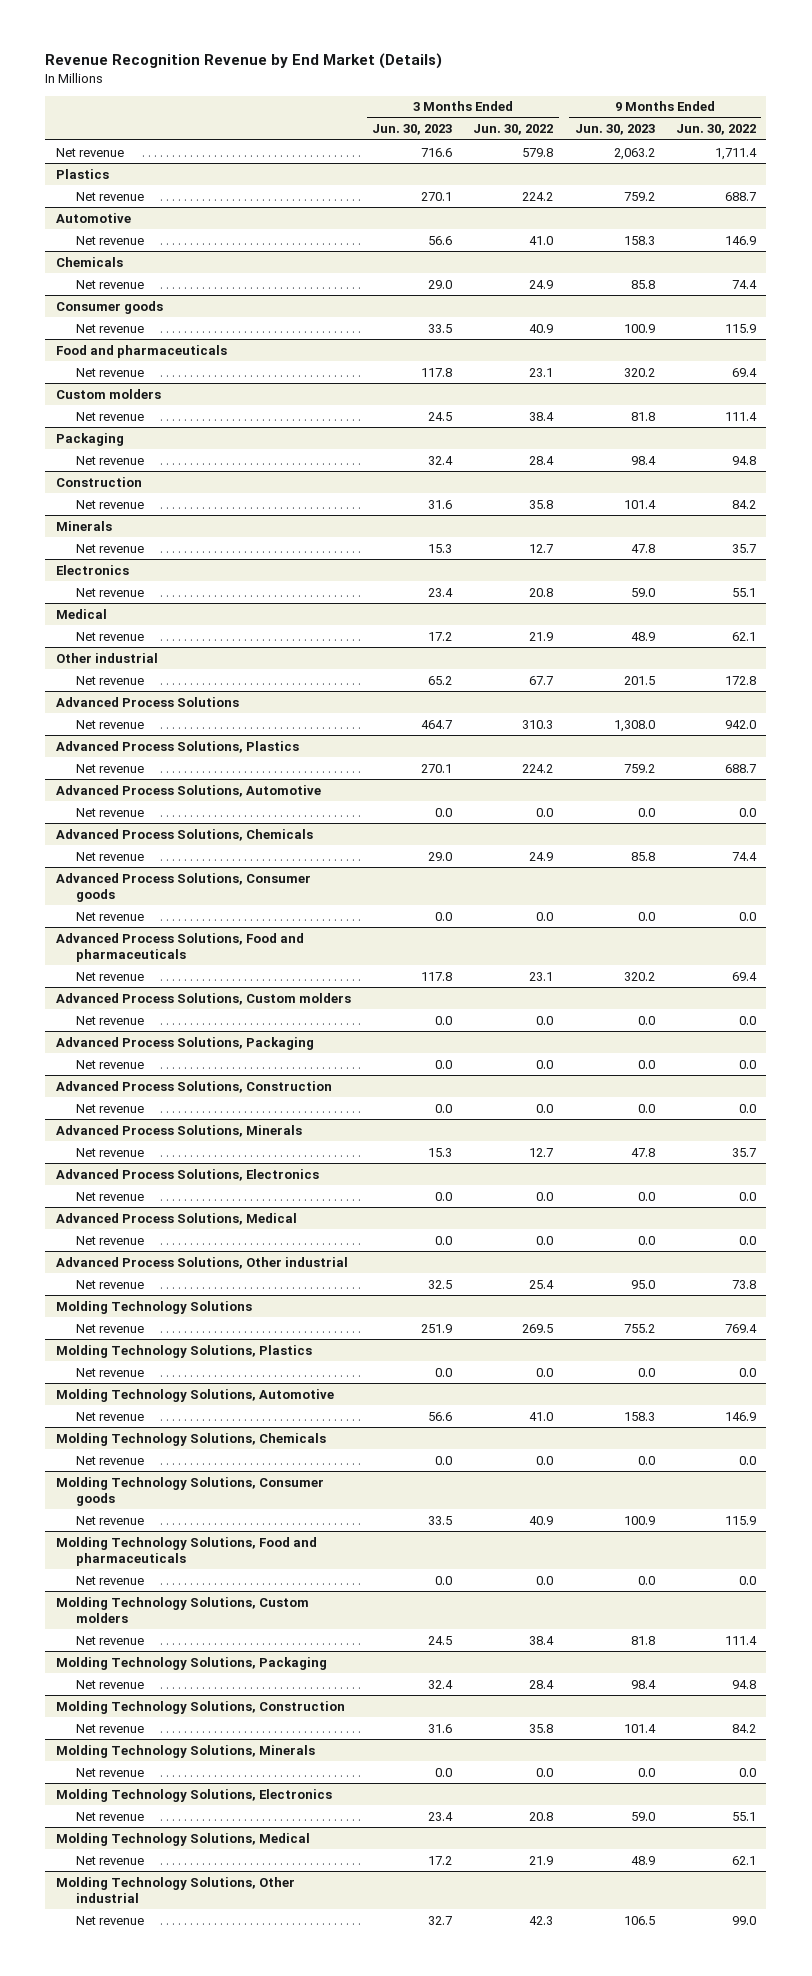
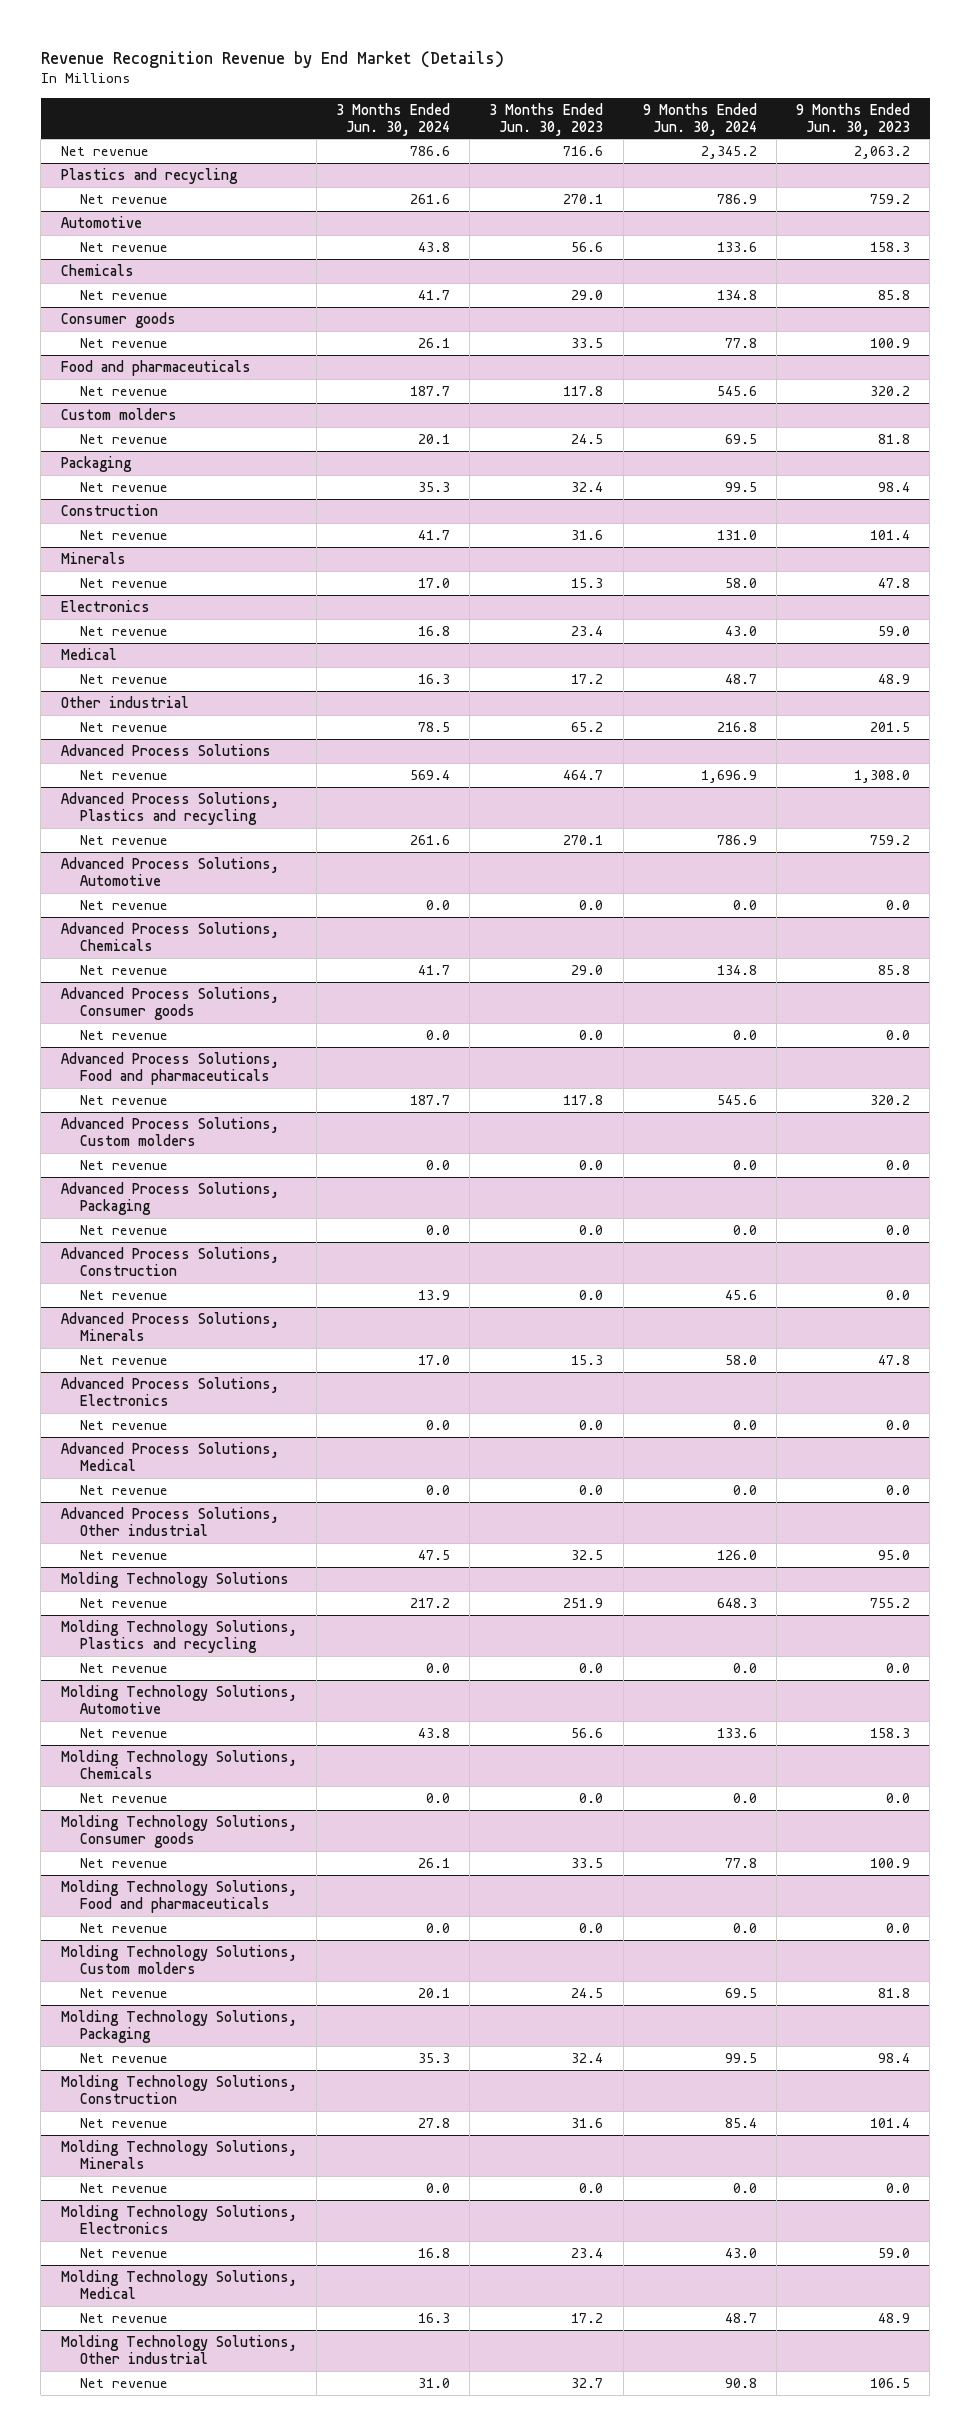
- | 3 Months Ended Jun. 30, 2023 | 3 Months Ended Jun. 30, 2022 | 9 Months Ended Jun. 30, 2023 | 9 Months Ended Jun. 30, 2022
+ | 3 Months Ended Jun. 30, 2024 | 3 Months Ended Jun. 30, 2023 | 9 Months Ended Jun. 30, 2024 | 9 Months Ended Jun. 30, 2023
- Plastics
+ Plastics and recycling
- Advanced Process Solutions, Plastics
+ Advanced Process Solutions, Plastics and recycling
- Molding Technology Solutions, Plastics
+ Molding Technology Solutions, Plastics and recycling

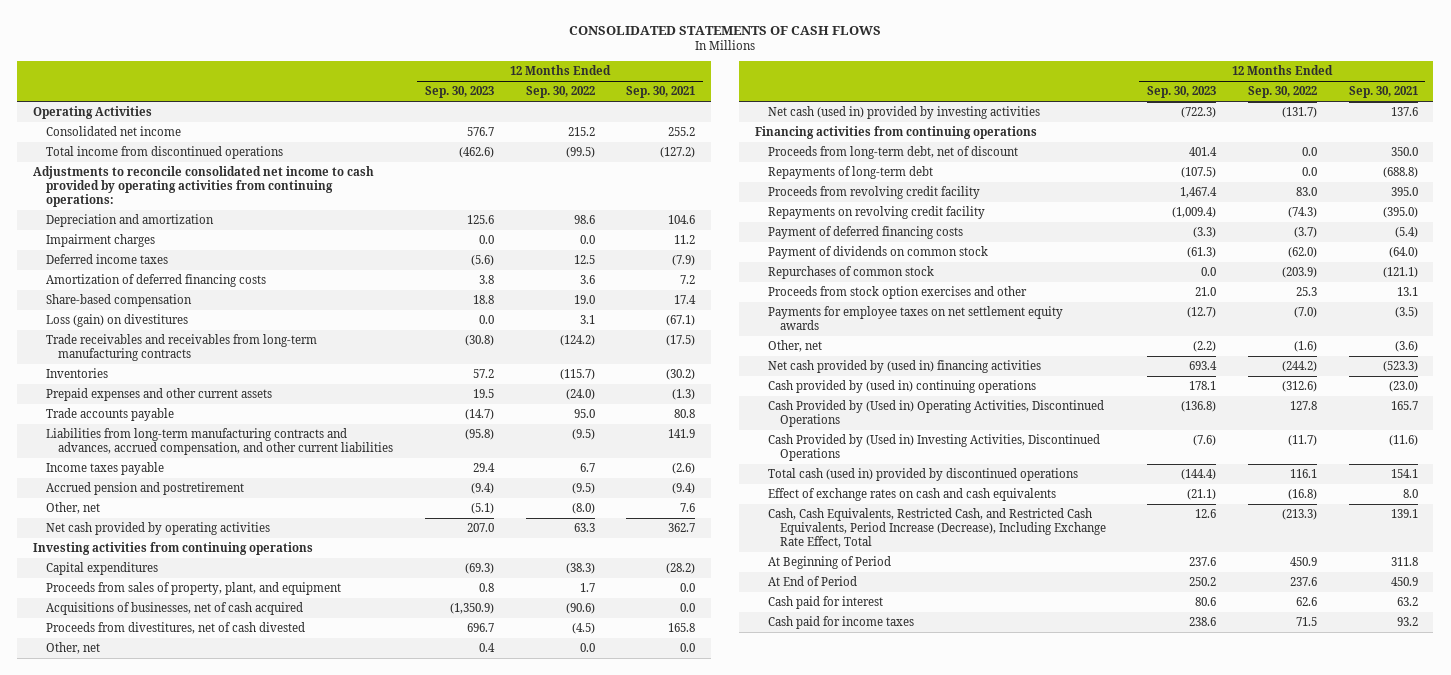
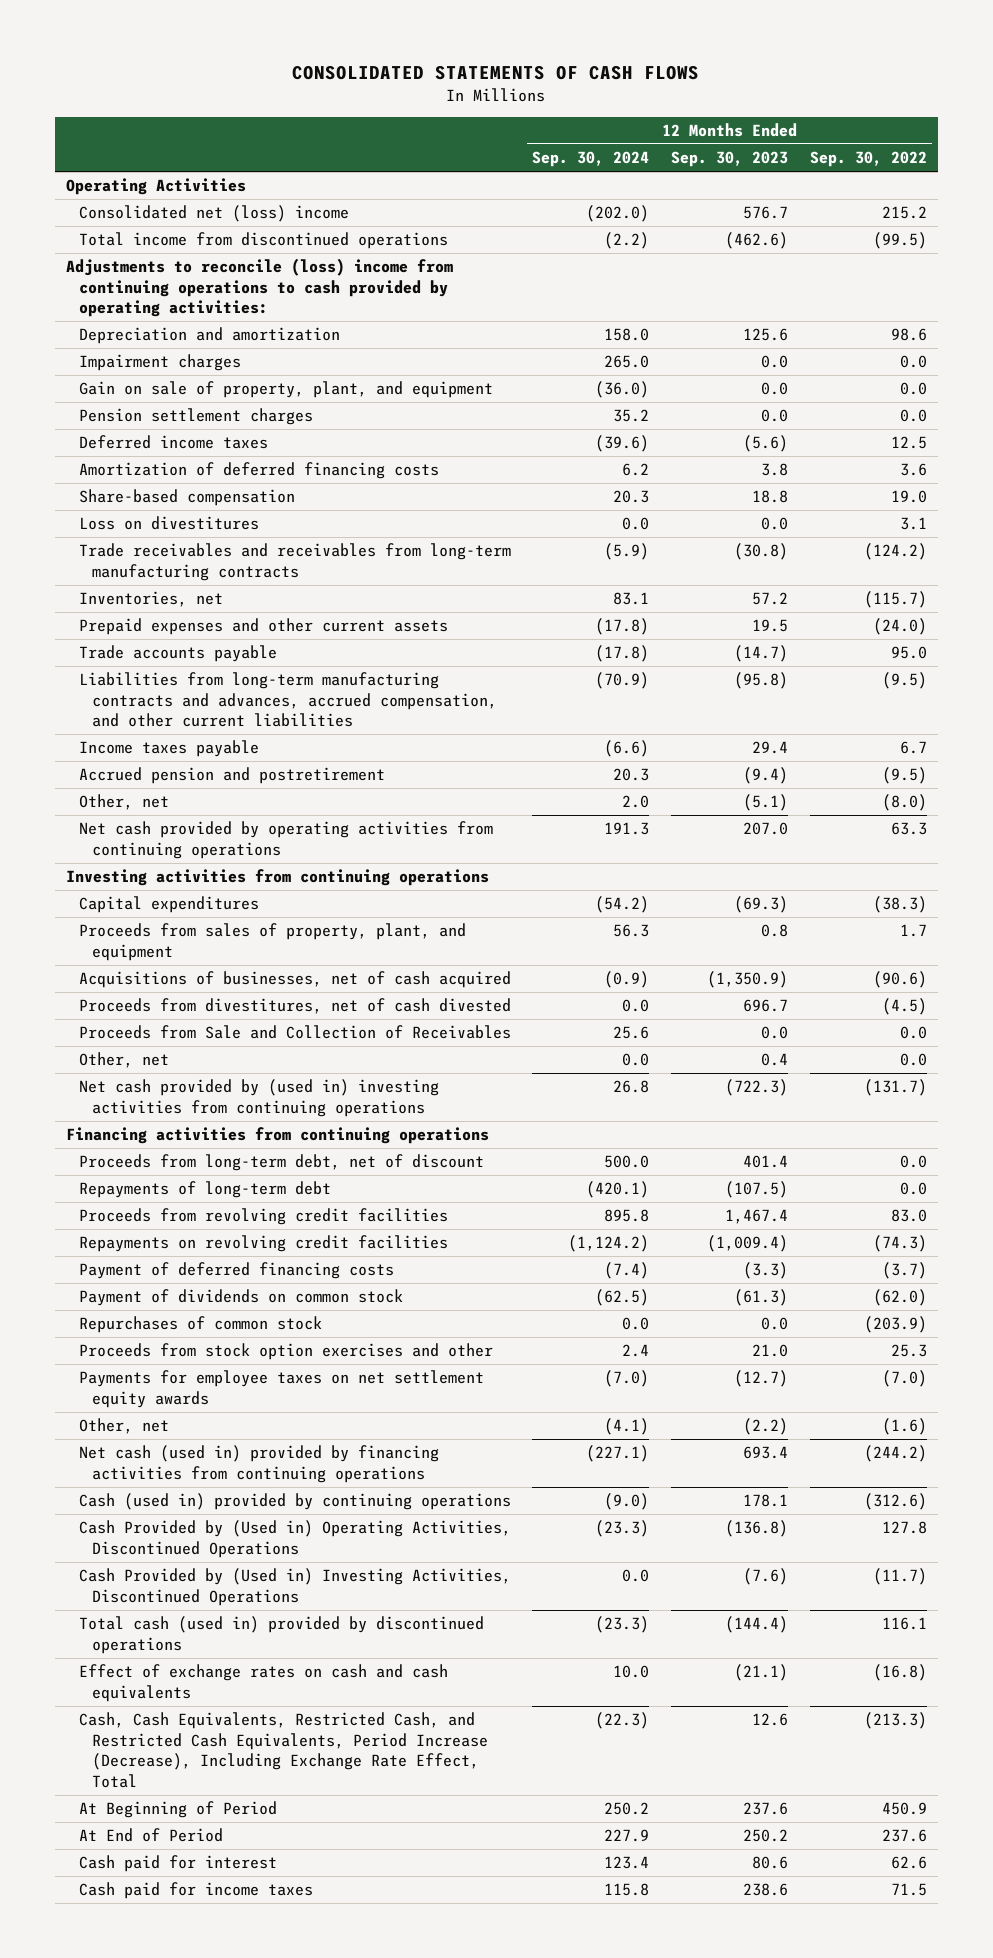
- | 12 Months Ended Sep. 30, 2023 | 12 Months Ended Sep. 30, 2022 | 12 Months Ended Sep. 30, 2021
+ | 12 Months Ended Sep. 30, 2024 | 12 Months Ended Sep. 30, 2023 | 12 Months Ended Sep. 30, 2022
- Consolidated net income | 576.7 | 215.2 | 255.2
+ Consolidated net (loss) income | (202.0) | 576.7 | 215.2
- Adjustments to reconcile consolidated net income to cash provided by operating activities from continuing operations:
+ Adjustments to reconcile (loss) income from continuing operations to cash provided by operating activities:
+ Gain on sale of property, plant, and equipment | (36.0) | 0.0 | 0.0
+ Pension settlement charges | 35.2 | 0.0 | 0.0
- Loss (gain) on divestitures | 0.0 | 3.1 | (67.1)
+ Loss on divestitures | 0.0 | 0.0 | 3.1
- Inventories | 57.2 | (115.7) | (30.2)
+ Inventories, net | 83.1 | 57.2 | (115.7)
- Net cash provided by operating activities | 207.0 | 63.3 | 362.7
+ Net cash provided by operating activities from continuing operations | 191.3 | 207.0 | 63.3
+ Proceeds from Sale and Collection of Receivables | 25.6 | 0.0 | 0.0
- Net cash (used in) provided by investing activities | (722.3) | (131.7) | 137.6
+ Net cash provided by (used in) investing activities from continuing operations | 26.8 | (722.3) | (131.7)
- Proceeds from revolving credit facility | 1,467.4 | 83.0 | 395.0
- Repayments on revolving credit facility | (1,009.4) | (74.3) | (395.0)
+ Proceeds from revolving credit facilities | 895.8 | 1,467.4 | 83.0
+ Repayments on revolving credit facilities | (1,124.2) | (1,009.4) | (74.3)
- Net cash provided by (used in) financing activities | 693.4 | (244.2) | (523.3)
- Cash provided by (used in) continuing operations | 178.1 | (312.6) | (23.0)
+ Net cash (used in) provided by financing activities from continuing operations | (227.1) | 693.4 | (244.2)
+ Cash (used in) provided by continuing operations | (9.0) | 178.1 | (312.6)

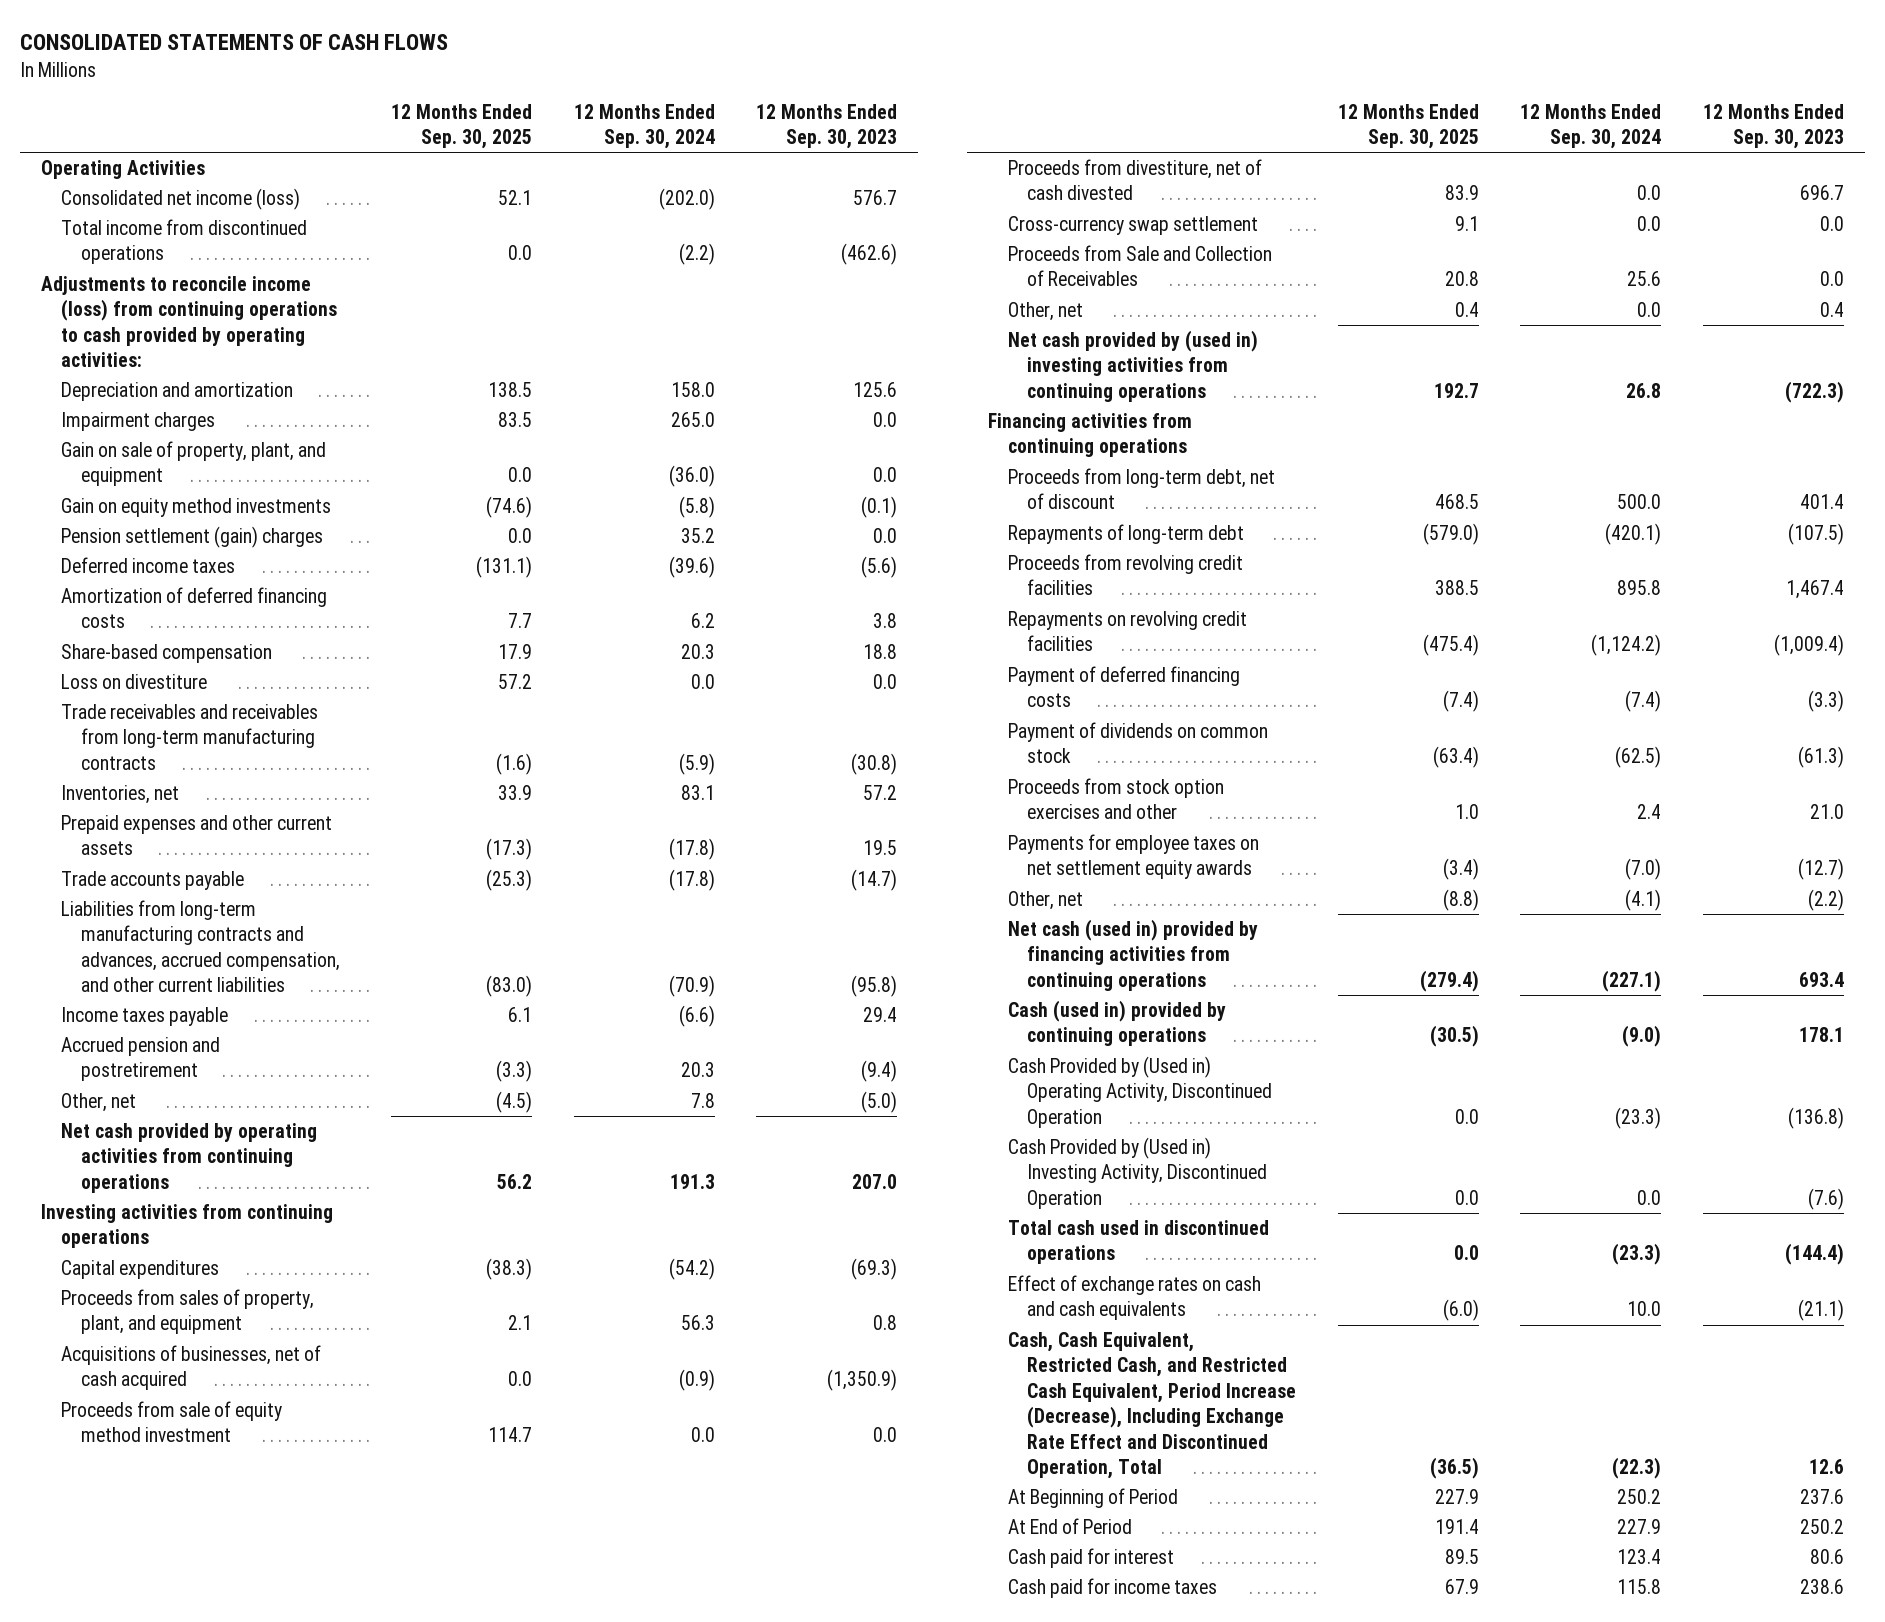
- | 12 Months Ended Sep. 30, 2024 | 12 Months Ended Sep. 30, 2023 | 12 Months Ended Sep. 30, 2022
+ | 12 Months Ended Sep. 30, 2025 | 12 Months Ended Sep. 30, 2024 | 12 Months Ended Sep. 30, 2023
- Consolidated net (loss) income | (202.0) | 576.7 | 215.2
+ Consolidated net income (loss) | 52.1 | (202.0) | 576.7
- Adjustments to reconcile (loss) income from continuing operations to cash provided by operating activities:
+ Adjustments to reconcile income (loss) from continuing operations to cash provided by operating activities:
- Pension settlement charges | 35.2 | 0.0 | 0.0
+ Gain on equity method investments | (74.6) | (5.8) | (0.1)
+ Pension settlement (gain) charges | 0.0 | 35.2 | 0.0
- Loss on divestitures | 0.0 | 0.0 | 3.1
+ Loss on divestiture | 57.2 | 0.0 | 0.0
- Other, net | 2.0 | (5.1) | (8.0)
+ Other, net | (4.5) | 7.8 | (5.0)
- Proceeds from divestitures, net of cash divested | 0.0 | 696.7 | (4.5)
+ Proceeds from sale of equity method investment | 114.7 | 0.0 | 0.0
+ Proceeds from divestiture, net of cash divested | 83.9 | 0.0 | 696.7
+ Cross-currency swap settlement | 9.1 | 0.0 | 0.0
- Repurchases of common stock | 0.0 | 0.0 | (203.9)
- Cash Provided by (Used in) Operating Activities, Discontinued Operations | (23.3) | (136.8) | 127.8
- Cash Provided by (Used in) Investing Activities, Discontinued Operations | 0.0 | (7.6) | (11.7)
- Total cash (used in) provided by discontinued operations | (23.3) | (144.4) | 116.1
+ Cash Provided by (Used in) Operating Activity, Discontinued Operation | 0.0 | (23.3) | (136.8)
+ Cash Provided by (Used in) Investing Activity, Discontinued Operation | 0.0 | 0.0 | (7.6)
+ Total cash used in discontinued operations | 0.0 | (23.3) | (144.4)
- Cash, Cash Equivalents, Restricted Cash, and Restricted Cash Equivalents, Period Increase (Decrease), Including Exchange Rate Effect, Total | (22.3) | 12.6 | (213.3)
+ Cash, Cash Equivalent, Restricted Cash, and Restricted Cash Equivalent, Period Increase (Decrease), Including Exchange Rate Effect and Discontinued Operation, Total | (36.5) | (22.3) | 12.6

